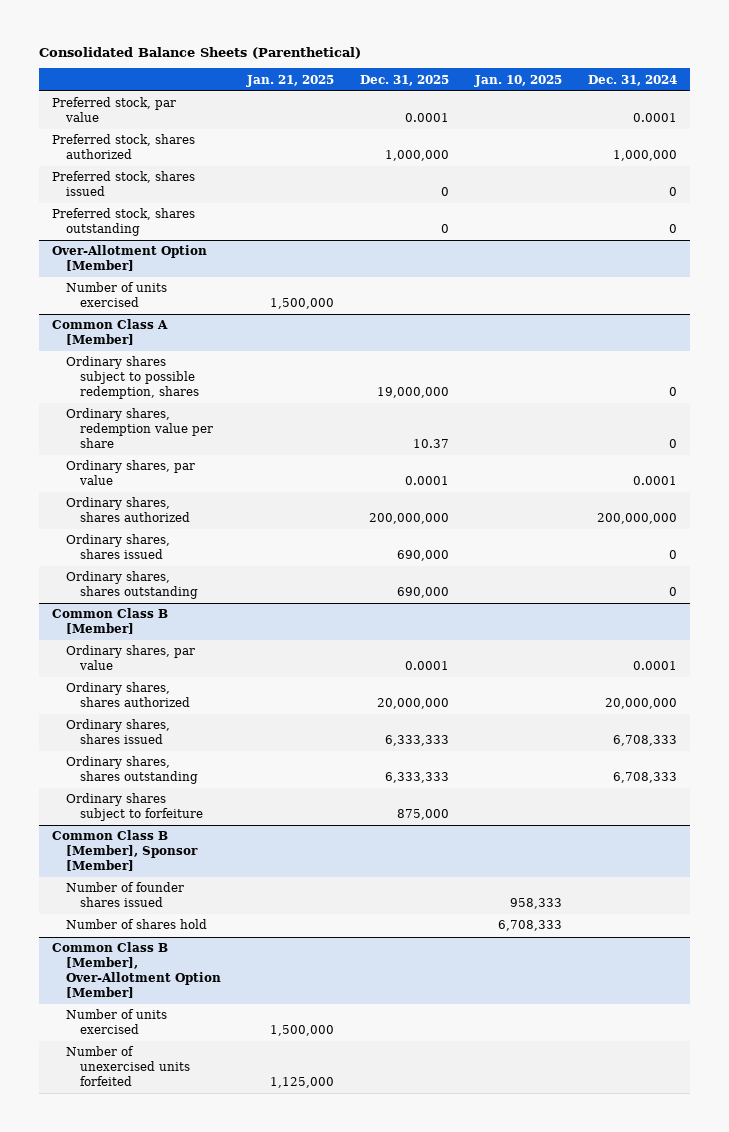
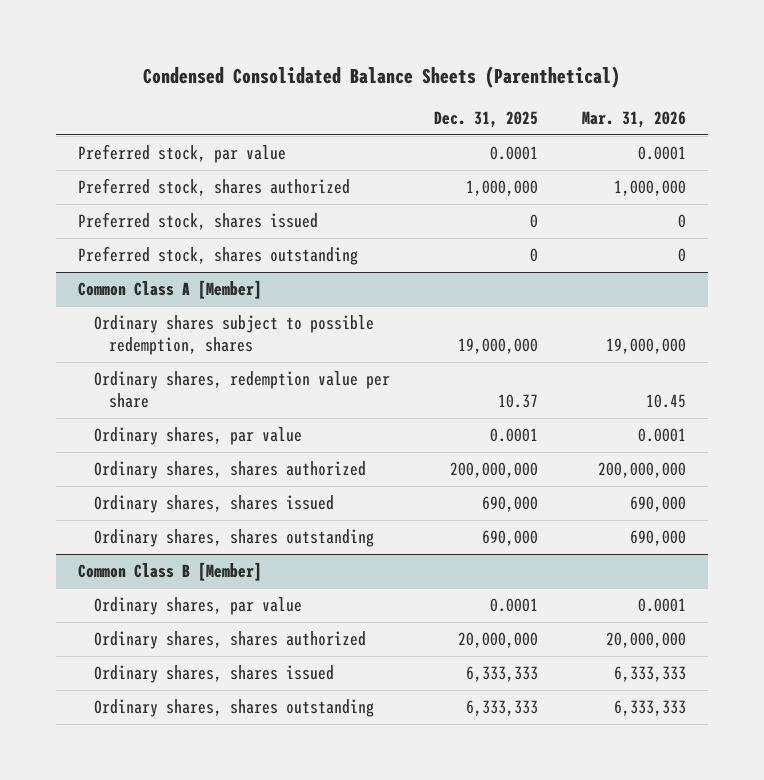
- Consolidated Balance Sheets (Parenthetical)
+ Condensed Consolidated Balance Sheets (Parenthetical)
- | Jan. 21, 2025 | Dec. 31, 2025 | Jan. 10, 2025 | Dec. 31, 2024
+ | Dec. 31, 2025 | Mar. 31, 2026
- Over-Allotment Option [Member]
- Number of units exercised | 1,500,000 | | |
@ Common Class B [Member]
- Ordinary shares subject to forfeiture | | 875,000 | |
- Common Class B [Member], Sponsor [Member]
- Number of founder shares issued | | | 958,333 |
- Number of shares hold | | | 6,708,333 |
- Common Class B [Member], Over-Allotment Option [Member]
- Number of units exercised | 1,500,000 | | |
- Number of unexercised units forfeited | 1,125,000 | | |

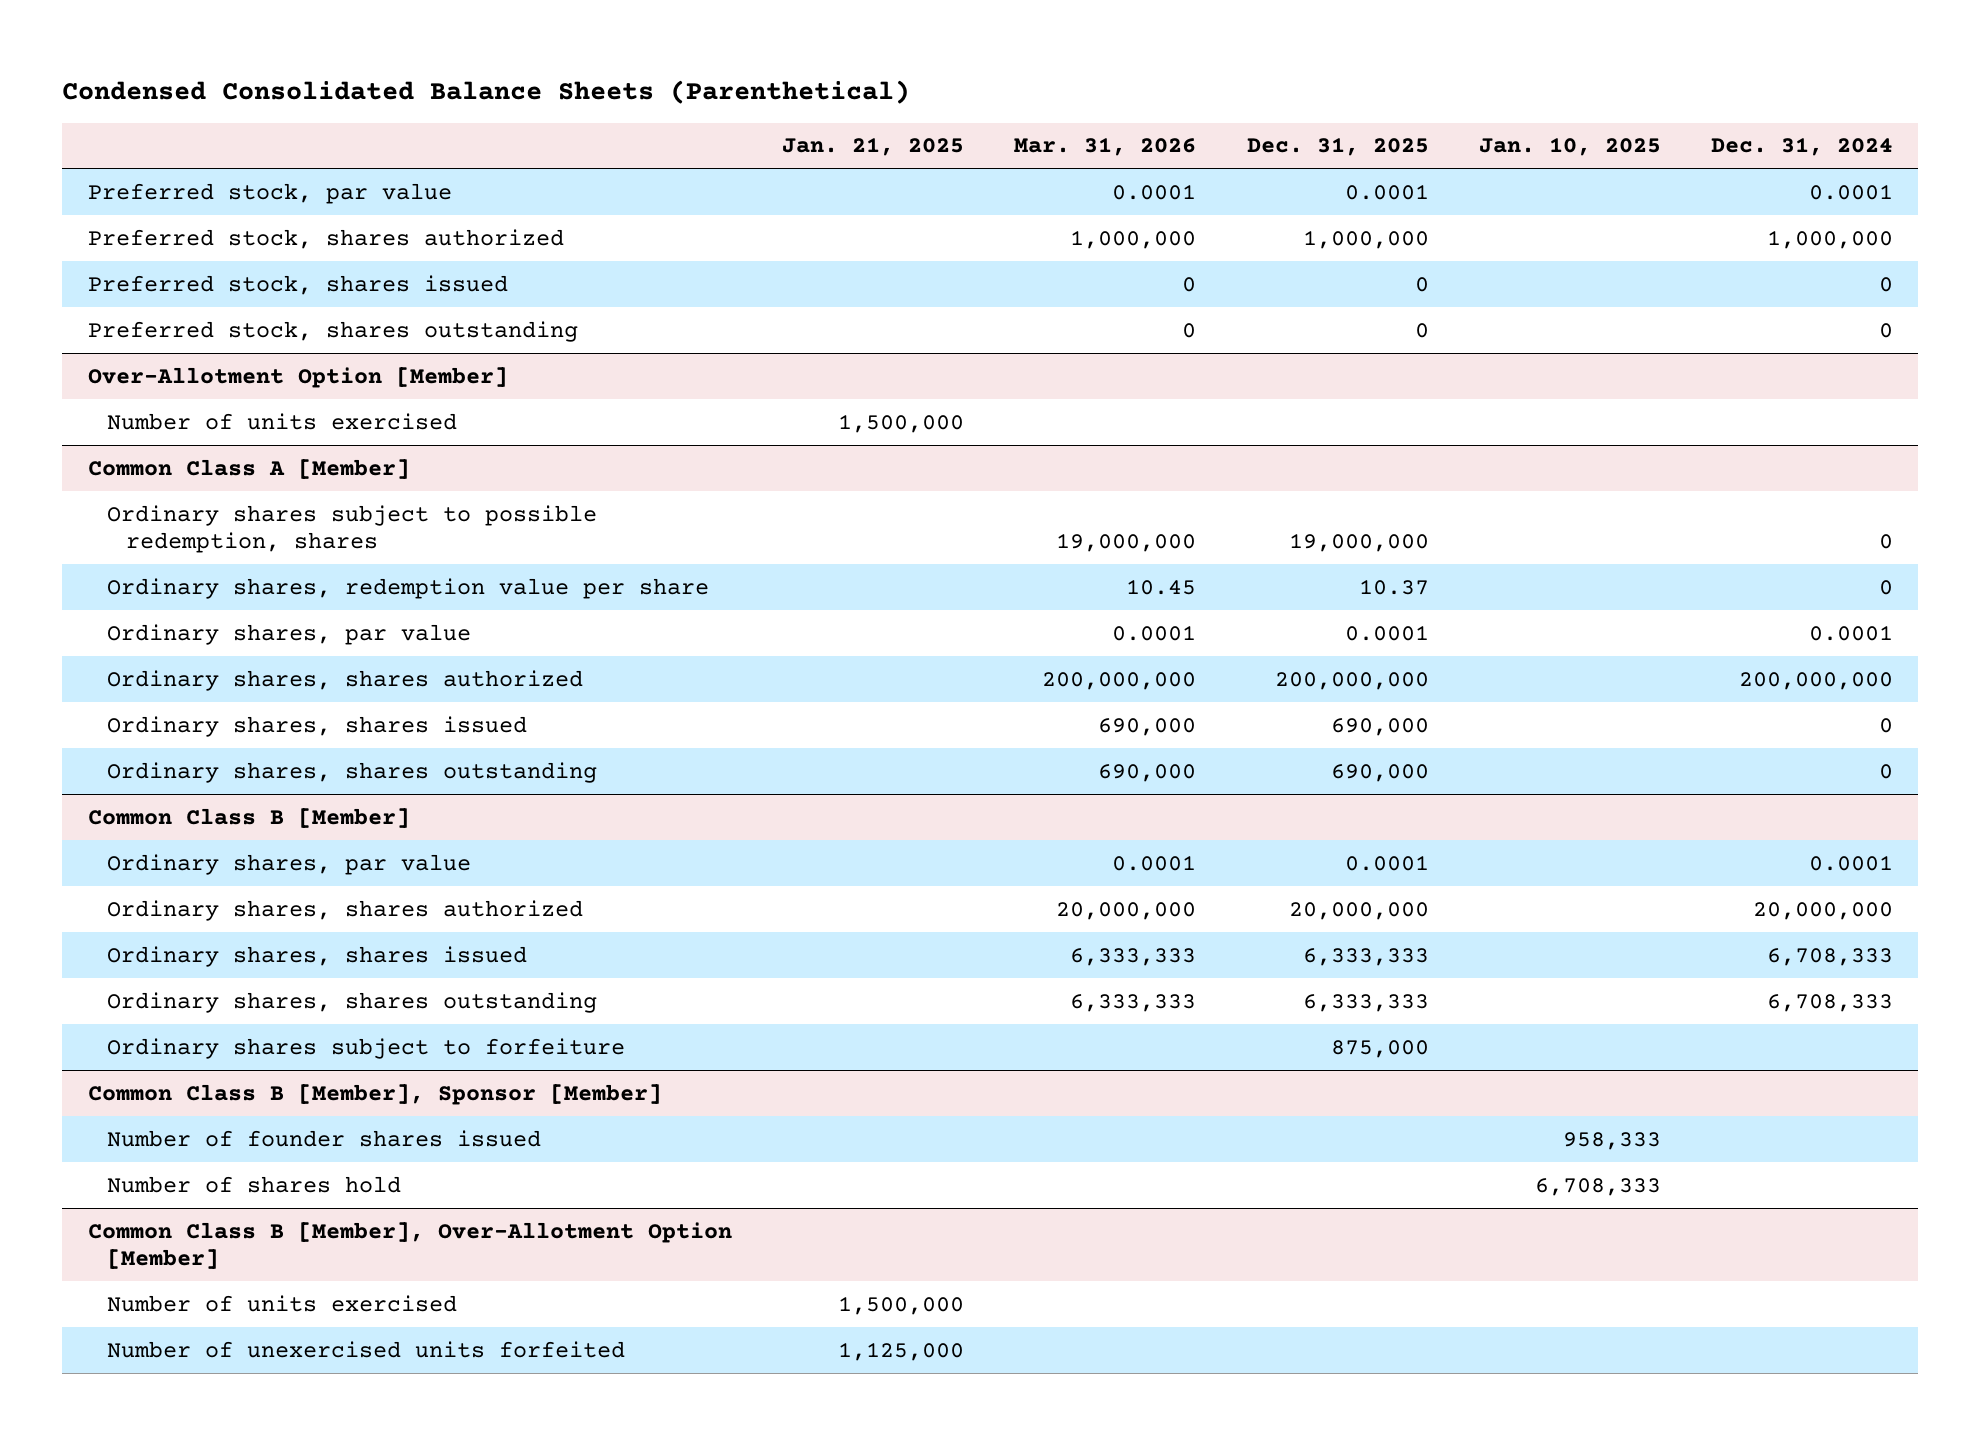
- | Dec. 31, 2025 | Mar. 31, 2026
+ | Jan. 21, 2025 | Mar. 31, 2026 | Dec. 31, 2025 | Jan. 10, 2025 | Dec. 31, 2024
+ Over-Allotment Option [Member]
+ Number of units exercised | 1,500,000 | | | |
@ Common Class B [Member]
+ Ordinary shares subject to forfeiture | | | 875,000 | |
+ Common Class B [Member], Sponsor [Member]
+ Number of founder shares issued | | | | 958,333 |
+ Number of shares hold | | | | 6,708,333 |
+ Common Class B [Member], Over-Allotment Option [Member]
+ Number of units exercised | 1,500,000 | | | |
+ Number of unexercised units forfeited | 1,125,000 | | | |

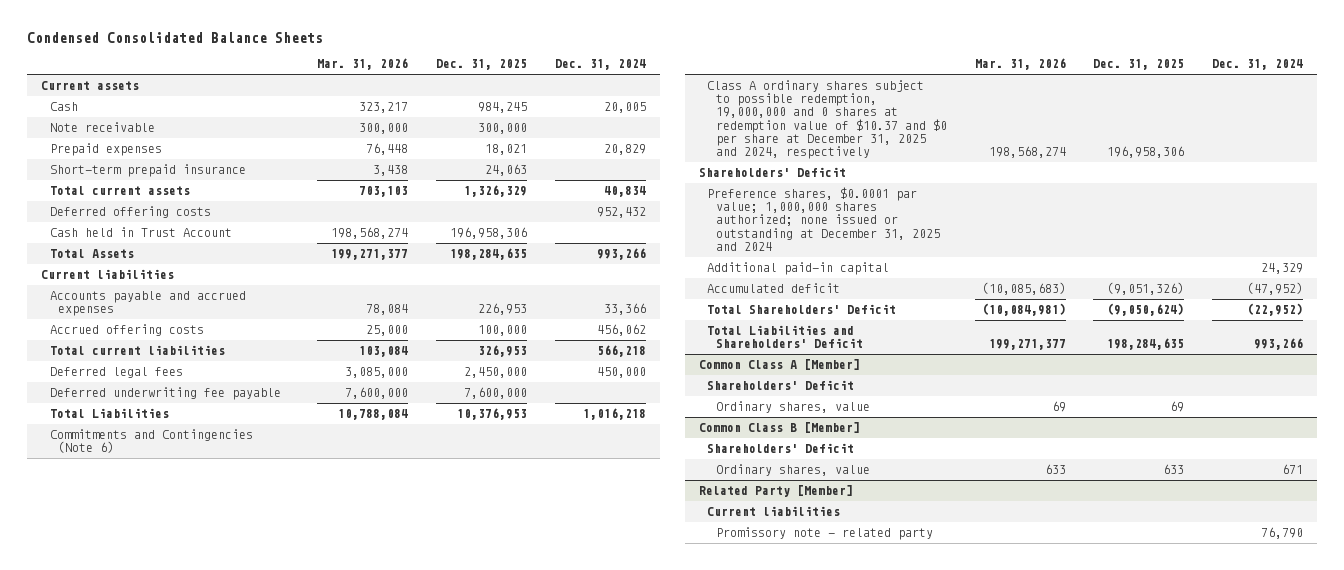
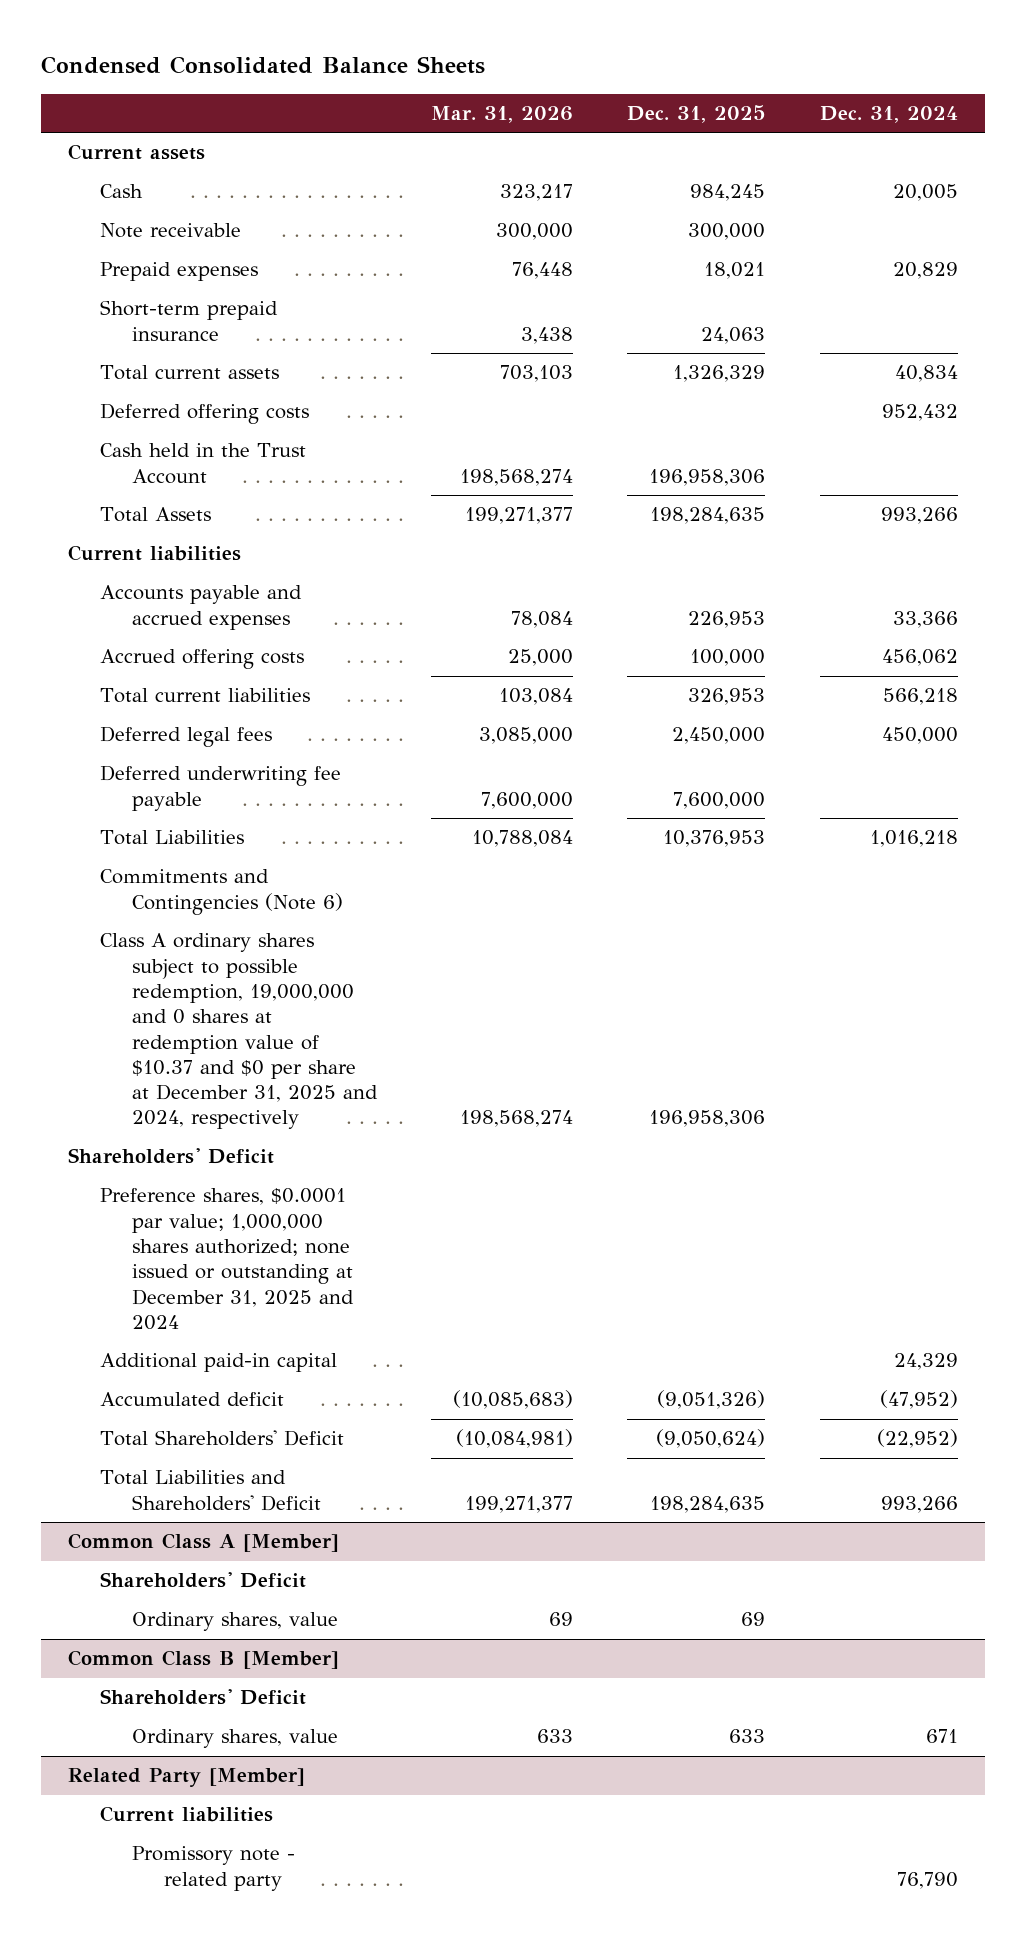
- Cash held in Trust Account | 198,568,274 | 196,958,306 |
+ Cash held in the Trust Account | 198,568,274 | 196,958,306 |

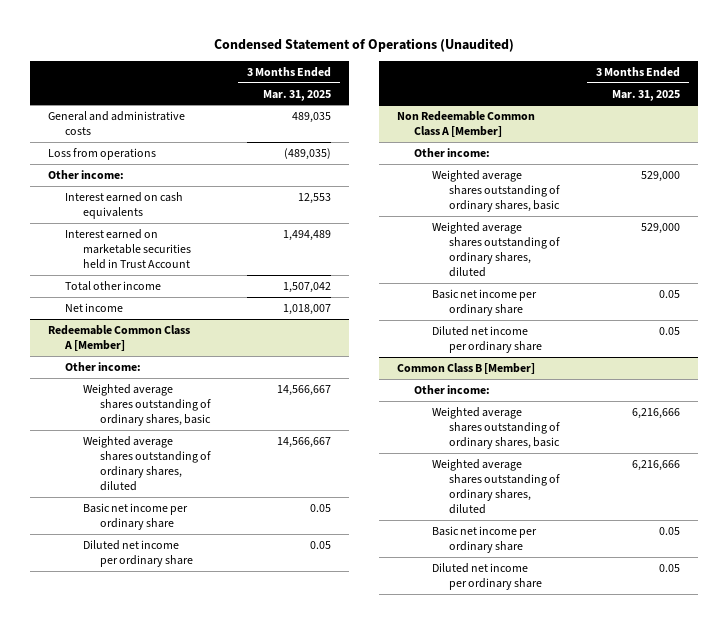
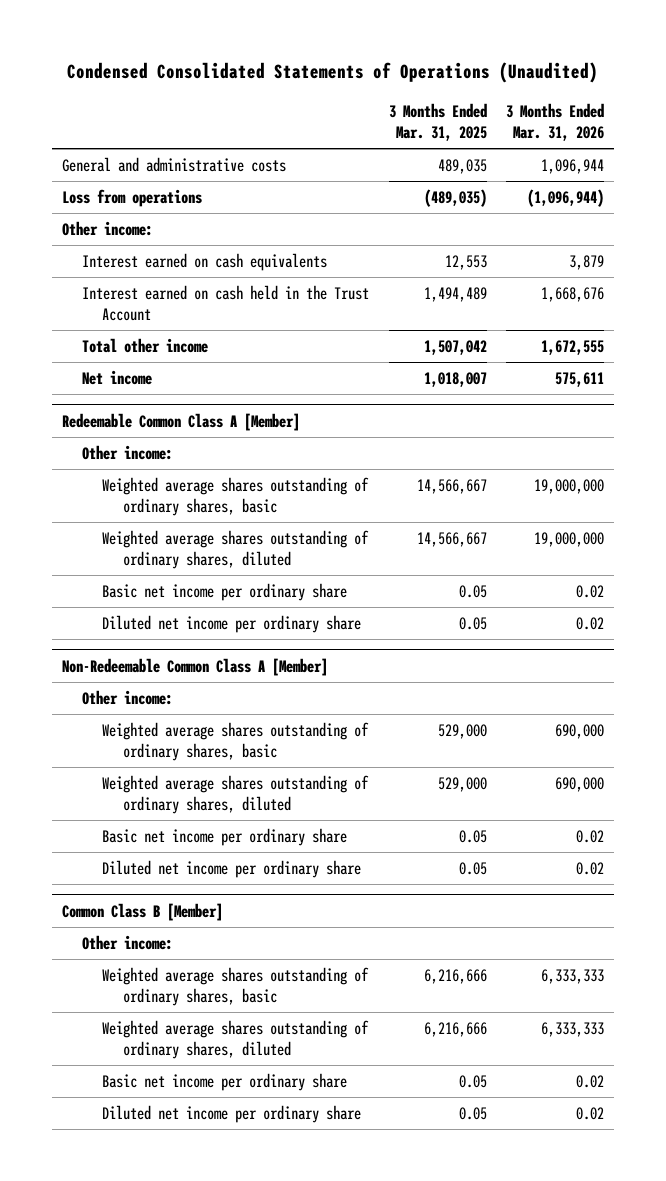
- Condensed Statement of Operations (Unaudited)
+ Condensed Consolidated Statements of Operations (Unaudited)
- | 3 Months Ended Mar. 31, 2025
+ | 3 Months Ended Mar. 31, 2025 | 3 Months Ended Mar. 31, 2026
- Interest earned on marketable securities held in Trust Account | 1,494,489
+ Interest earned on cash held in the Trust Account | 1,494,489 | 1,668,676
- Non Redeemable Common Class A [Member]
+ Non-Redeemable Common Class A [Member]

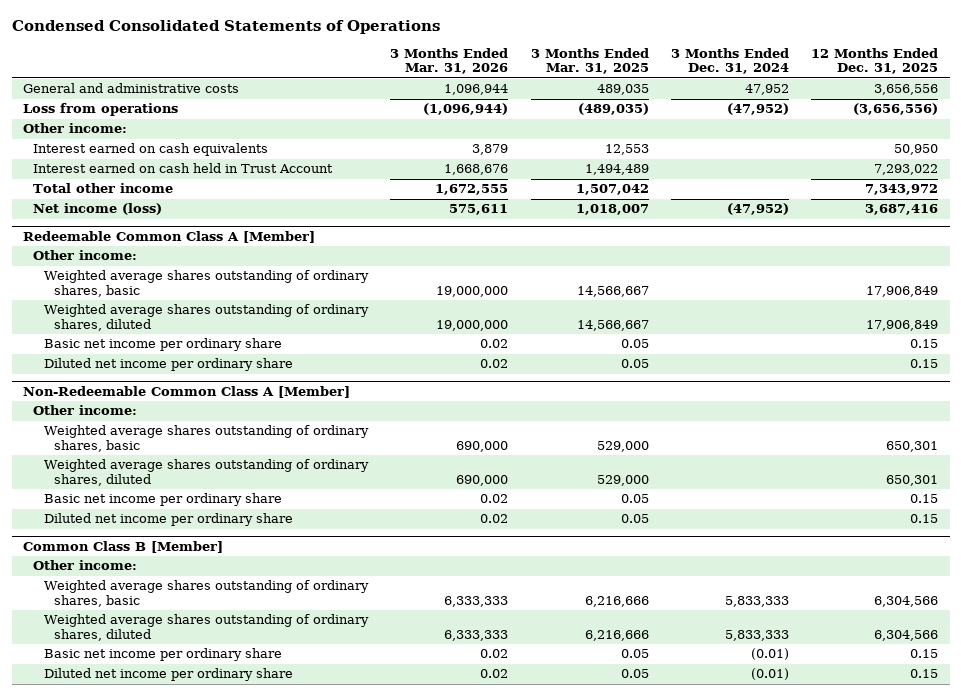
- Condensed Consolidated Statements of Operations (Unaudited)
+ Condensed Consolidated Statements of Operations
- | 3 Months Ended Mar. 31, 2025 | 3 Months Ended Mar. 31, 2026
+ | 3 Months Ended Mar. 31, 2026 | 3 Months Ended Mar. 31, 2025 | 3 Months Ended Dec. 31, 2024 | 12 Months Ended Dec. 31, 2025
- Interest earned on cash held in the Trust Account | 1,494,489 | 1,668,676
+ Interest earned on cash held in Trust Account | 1,668,676 | 1,494,489 | | 7,293,022
- Net income | 1,018,007 | 575,611
+ Net income (loss) | 575,611 | 1,018,007 | (47,952) | 3,687,416

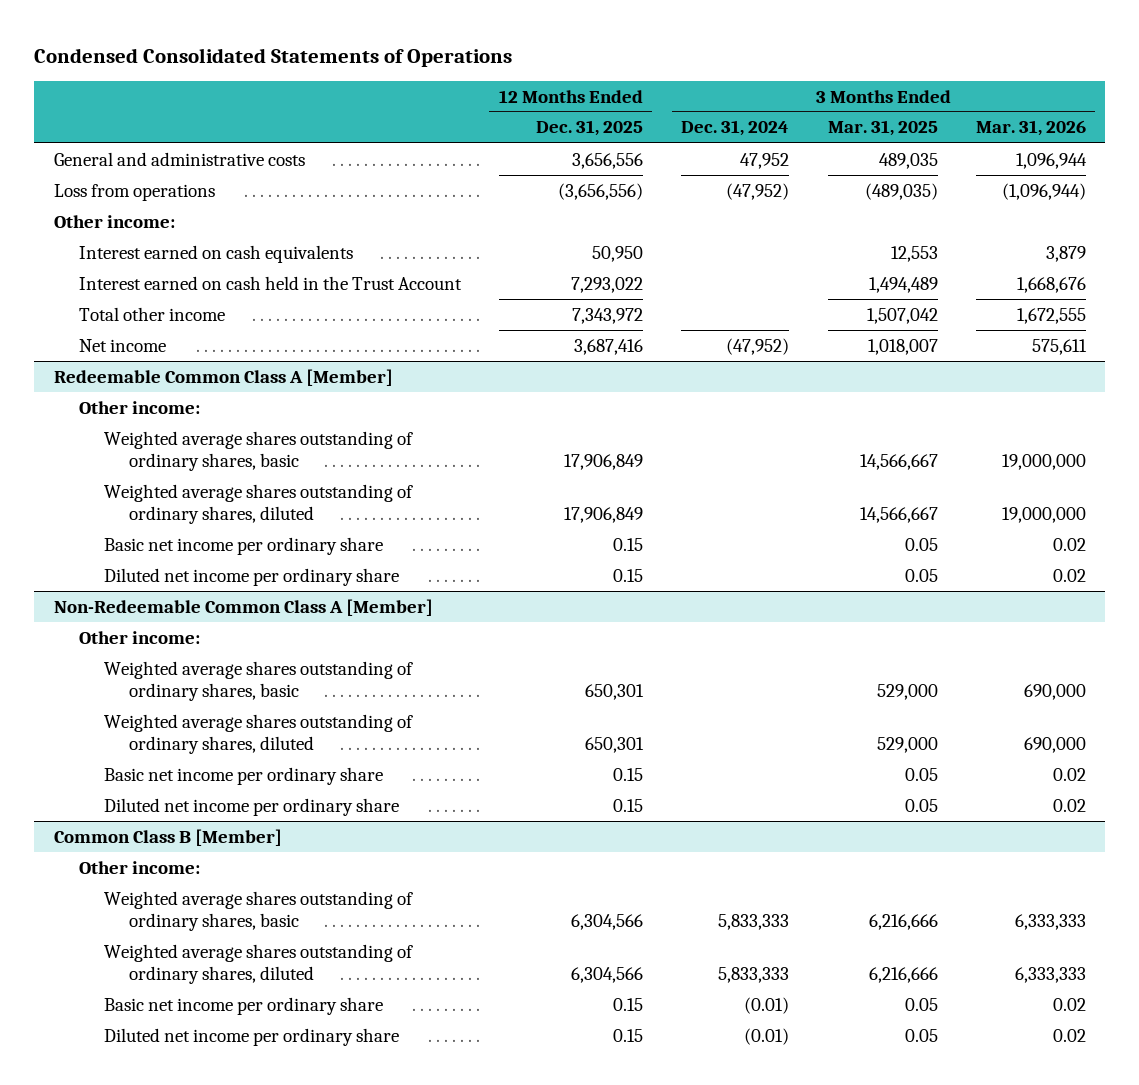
- | 3 Months Ended Mar. 31, 2026 | 3 Months Ended Mar. 31, 2025 | 3 Months Ended Dec. 31, 2024 | 12 Months Ended Dec. 31, 2025
+ | 12 Months Ended Dec. 31, 2025 | 3 Months Ended Dec. 31, 2024 | 3 Months Ended Mar. 31, 2025 | 3 Months Ended Mar. 31, 2026
- Interest earned on cash held in Trust Account | 1,668,676 | 1,494,489 | | 7,293,022
+ Interest earned on cash held in the Trust Account | 7,293,022 | | 1,494,489 | 1,668,676
- Net income (loss) | 575,611 | 1,018,007 | (47,952) | 3,687,416
+ Net income | 3,687,416 | (47,952) | 1,018,007 | 575,611

